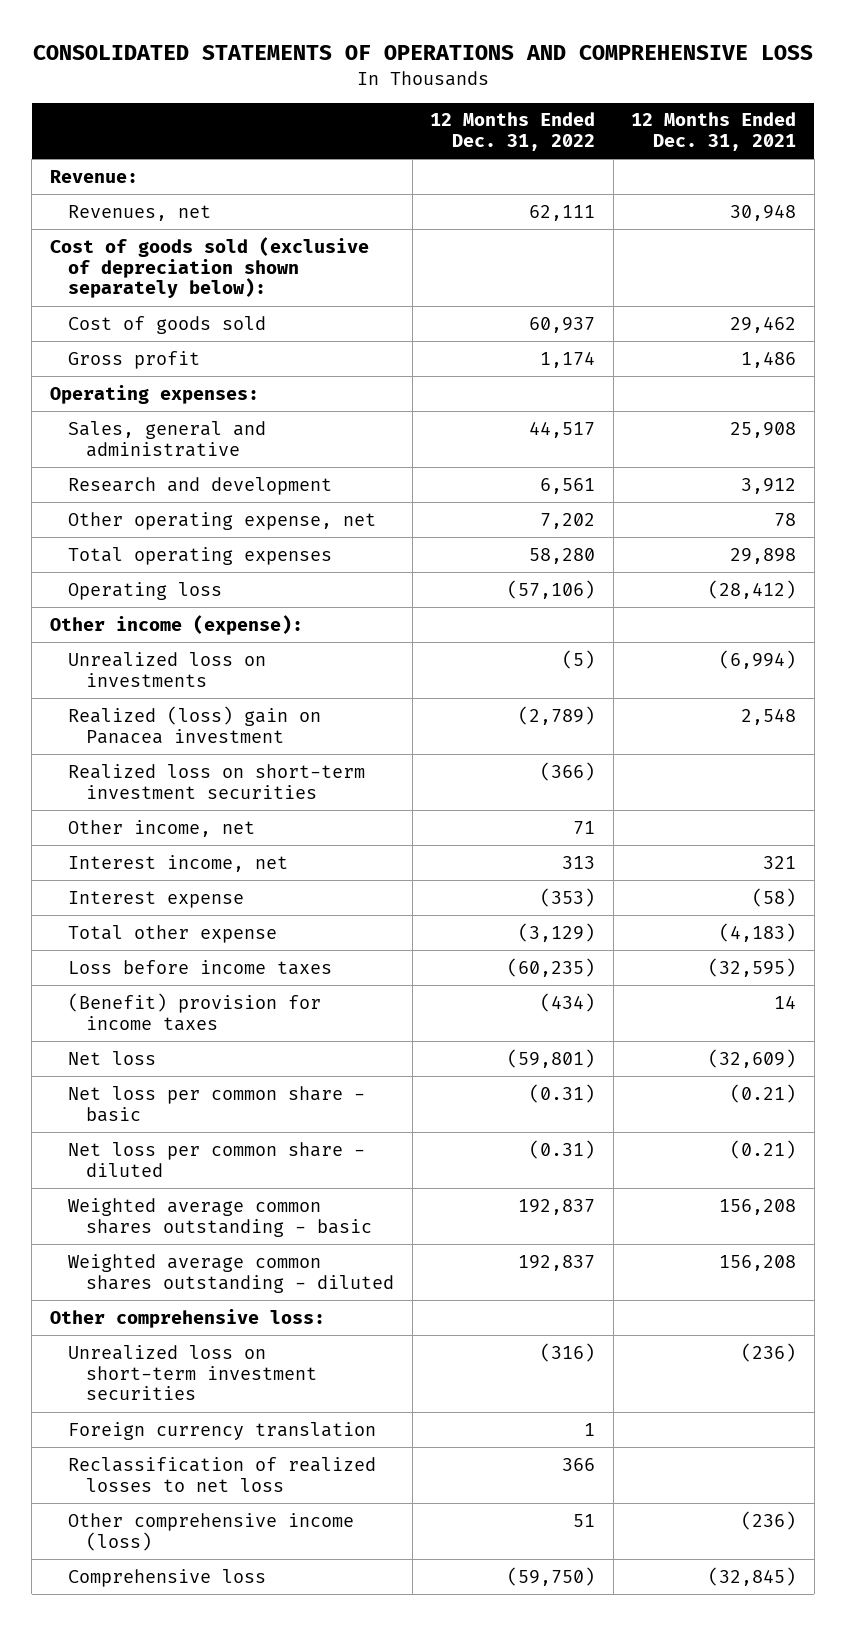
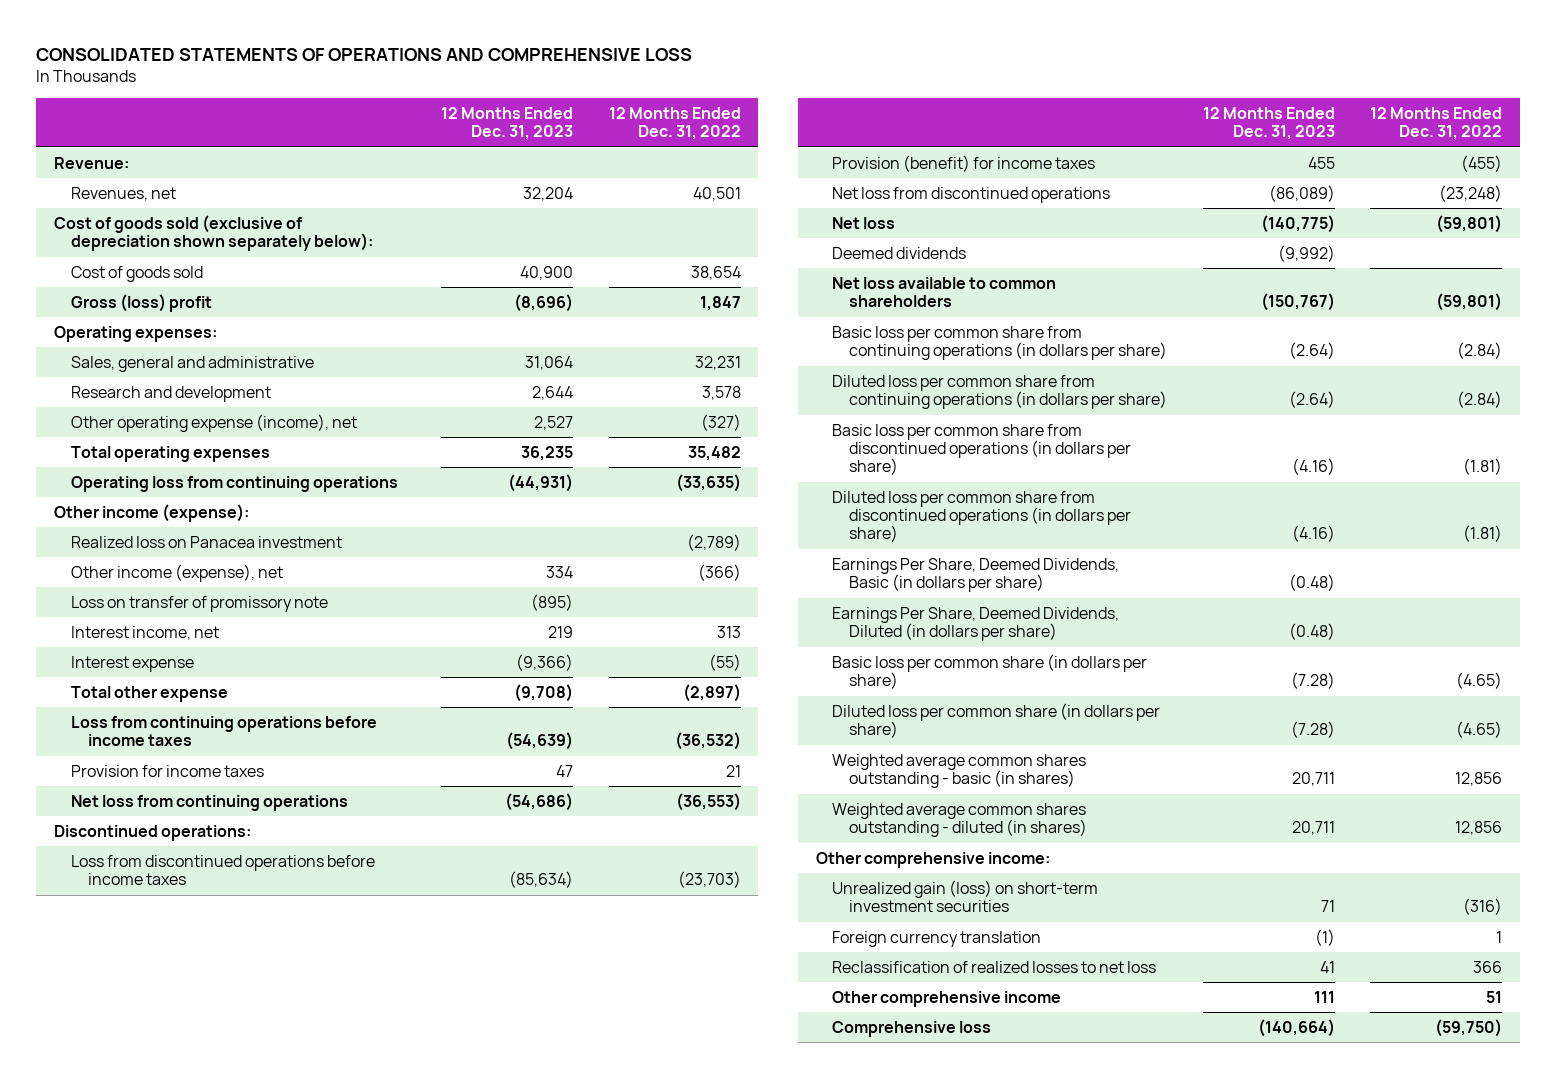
- | 12 Months Ended Dec. 31, 2022 | 12 Months Ended Dec. 31, 2021
+ | 12 Months Ended Dec. 31, 2023 | 12 Months Ended Dec. 31, 2022
- Revenues, net | 62,111 | 30,948
+ Revenues, net | 32,204 | 40,501
- Cost of goods sold | 60,937 | 29,462
- Gross profit | 1,174 | 1,486
+ Cost of goods sold | 40,900 | 38,654
+ Gross (loss) profit | (8,696) | 1,847
- Sales, general and administrative | 44,517 | 25,908
- Research and development | 6,561 | 3,912
- Other operating expense, net | 7,202 | 78
- Total operating expenses | 58,280 | 29,898
- Operating loss | (57,106) | (28,412)
+ Sales, general and administrative | 31,064 | 32,231
+ Research and development | 2,644 | 3,578
+ Other operating expense (income), net | 2,527 | (327)
+ Total operating expenses | 36,235 | 35,482
+ Operating loss from continuing operations | (44,931) | (33,635)
- Unrealized loss on investments | (5) | (6,994)
- Realized (loss) gain on Panacea investment | (2,789) | 2,548
- Realized loss on short-term investment securities | (366) |
- Other income, net | 71 |
+ Realized loss on Panacea investment | | (2,789)
+ Other income (expense), net | 334 | (366)
+ Loss on transfer of promissory note | (895) |
- Interest expense | (353) | (58)
- Total other expense | (3,129) | (4,183)
- Loss before income taxes | (60,235) | (32,595)
- (Benefit) provision for income taxes | (434) | 14
+ Interest expense | (9,366) | (55)
+ Total other expense | (9,708) | (2,897)
+ Loss from continuing operations before income taxes | (54,639) | (36,532)
+ Provision for income taxes | 47 | 21
+ Net loss from continuing operations | (54,686) | (36,553)
+ Discontinued operations:
+ Loss from discontinued operations before income taxes | (85,634) | (23,703)
+ Provision (benefit) for income taxes | 455 | (455)
+ Net loss from discontinued operations | (86,089) | (23,248)
- Net loss per common share - basic | (0.31) | (0.21)
- Net loss per common share - diluted | (0.31) | (0.21)
- Weighted average common shares outstanding - basic | 192,837 | 156,208
- Weighted average common shares outstanding - diluted | 192,837 | 156,208
- Other comprehensive loss:
- Unrealized loss on short-term investment securities | (316) | (236)
+ Deemed dividends | (9,992) |
+ Net loss available to common shareholders | (150,767) | (59,801)
+ Basic loss per common share from continuing operations (in dollars per share) | (2.64) | (2.84)
+ Diluted loss per common share from continuing operations (in dollars per share) | (2.64) | (2.84)
+ Basic loss per common share from discontinued operations (in dollars per share) | (4.16) | (1.81)
+ Diluted loss per common share from discontinued operations (in dollars per share) | (4.16) | (1.81)
+ Earnings Per Share, Deemed Dividends, Basic (in dollars per share) | (0.48) |
+ Earnings Per Share, Deemed Dividends, Diluted (in dollars per share) | (0.48) |
+ Basic loss per common share (in dollars per share) | (7.28) | (4.65)
+ Diluted loss per common share (in dollars per share) | (7.28) | (4.65)
+ Weighted average common shares outstanding - basic (in shares) | 20,711 | 12,856
+ Weighted average common shares outstanding - diluted (in shares) | 20,711 | 12,856
+ Other comprehensive income:
+ Unrealized gain (loss) on short-term investment securities | 71 | (316)
- Other comprehensive income (loss) | 51 | (236)
+ Other comprehensive income | 111 | 51

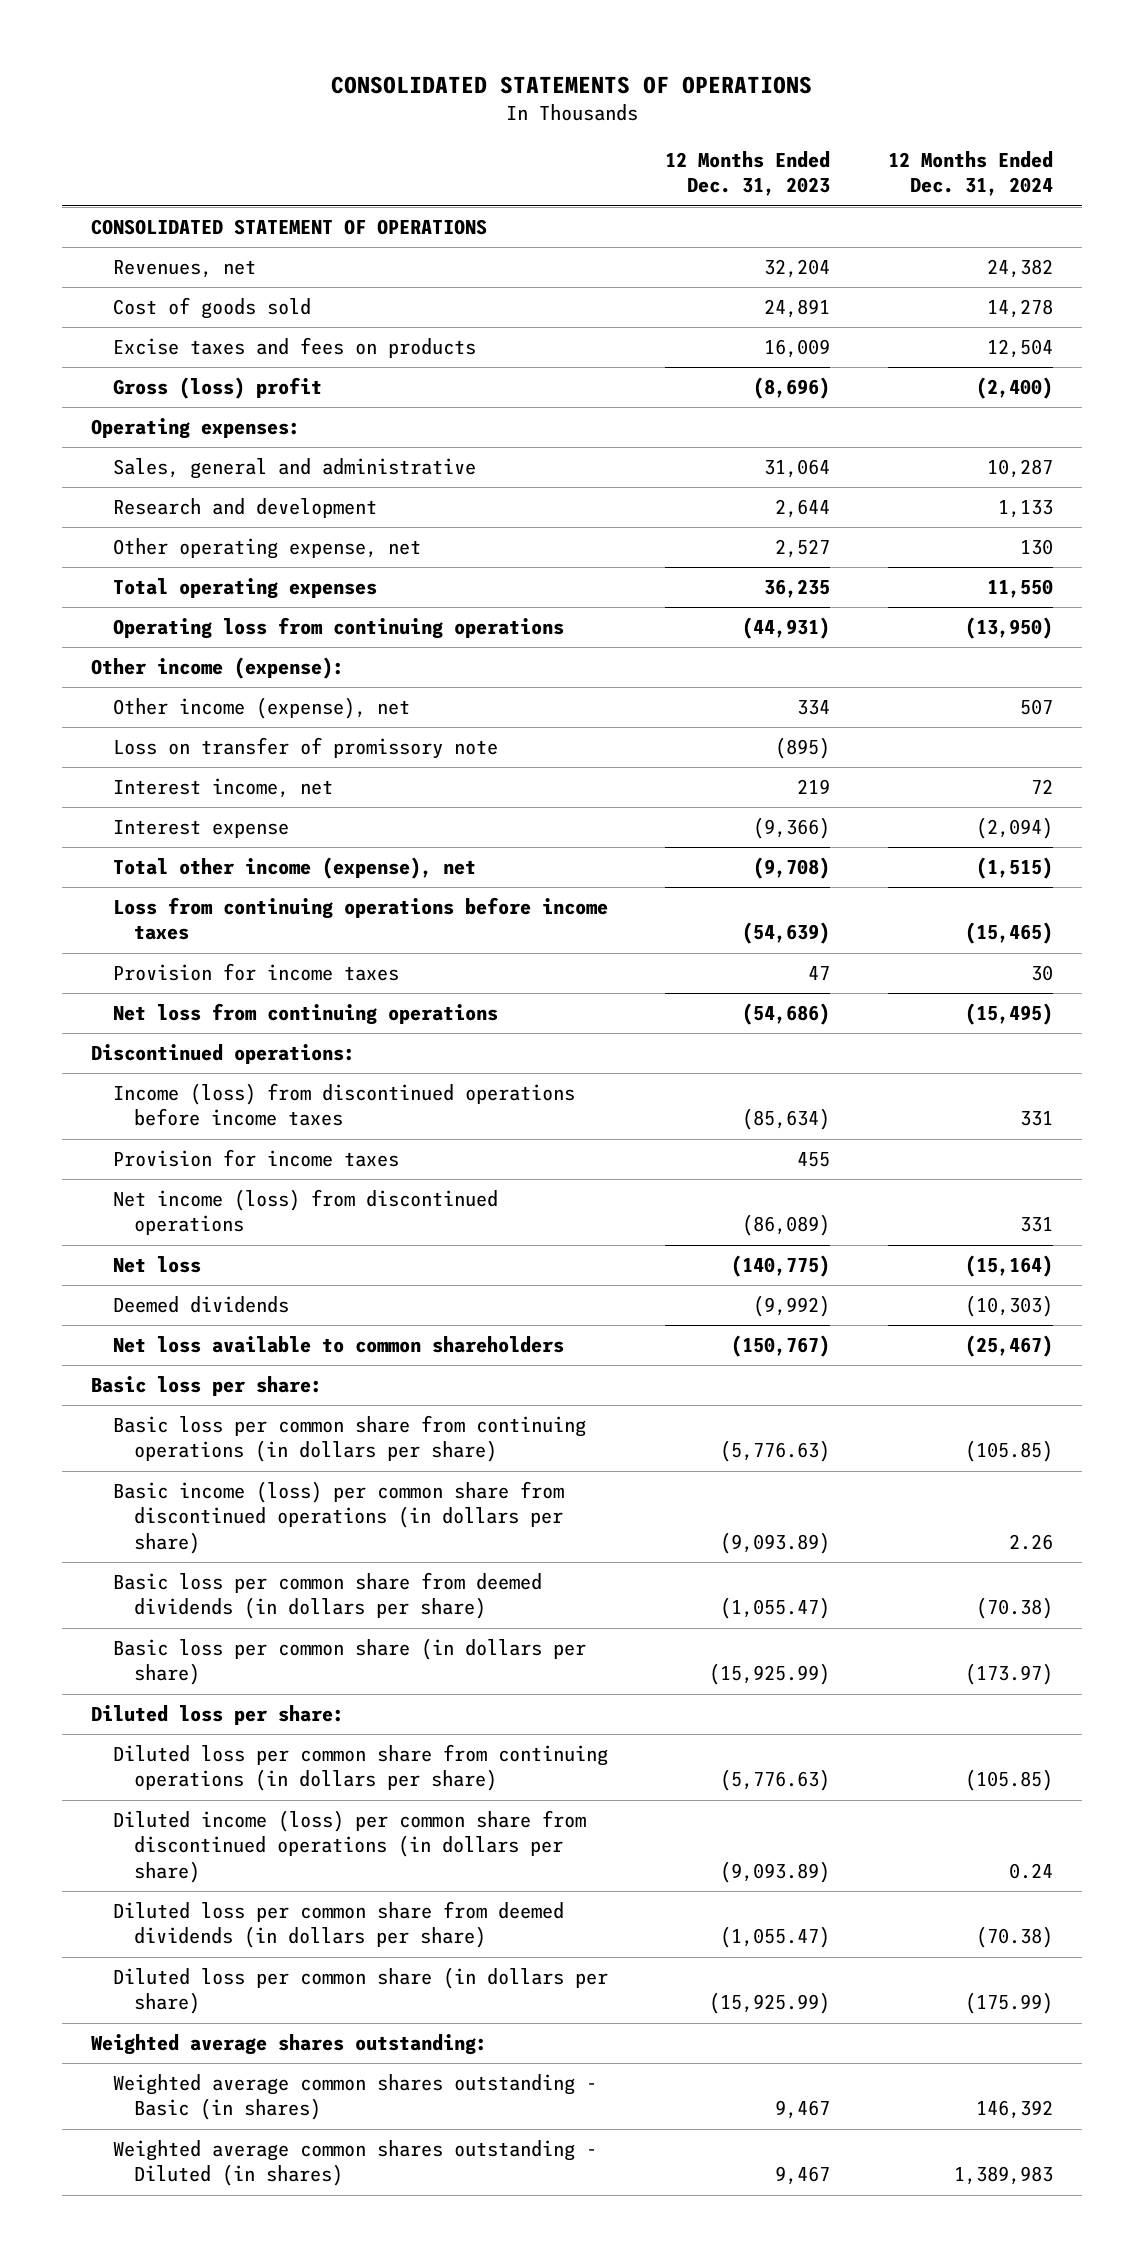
- CONSOLIDATED STATEMENTS OF OPERATIONS AND COMPREHENSIVE LOSS
+ CONSOLIDATED STATEMENTS OF OPERATIONS
- | 12 Months Ended Dec. 31, 2023 | 12 Months Ended Dec. 31, 2022
+ | 12 Months Ended Dec. 31, 2023 | 12 Months Ended Dec. 31, 2024
- Revenue:
+ CONSOLIDATED STATEMENT OF OPERATIONS
- Cost of goods sold (exclusive of depreciation shown separately below):
- Cost of goods sold | 40,900 | 38,654
+ Cost of goods sold | 24,891 | 14,278
+ Excise taxes and fees on products | 16,009 | 12,504
- Other operating expense (income), net | 2,527 | (327)
+ Other operating expense, net | 2,527 | 130
- Realized loss on Panacea investment | | (2,789)
- Total other expense | (9,708) | (2,897)
+ Total other income (expense), net | (9,708) | (1,515)
- Loss from discontinued operations before income taxes | (85,634) | (23,703)
- Provision (benefit) for income taxes | 455 | (455)
- Net loss from discontinued operations | (86,089) | (23,248)
+ Income (loss) from discontinued operations before income taxes | (85,634) | 331
+ Provision for income taxes | 455 |
+ Net income (loss) from discontinued operations | (86,089) | 331
- Basic loss per common share from continuing operations (in dollars per share) | (2.64) | (2.84)
- Diluted loss per common share from continuing operations (in dollars per share) | (2.64) | (2.84)
- Basic loss per common share from discontinued operations (in dollars per share) | (4.16) | (1.81)
- Diluted loss per common share from discontinued operations (in dollars per share) | (4.16) | (1.81)
- Earnings Per Share, Deemed Dividends, Basic (in dollars per share) | (0.48) |
- Earnings Per Share, Deemed Dividends, Diluted (in dollars per share) | (0.48) |
- Basic loss per common share (in dollars per share) | (7.28) | (4.65)
- Diluted loss per common share (in dollars per share) | (7.28) | (4.65)
- Weighted average common shares outstanding - basic (in shares) | 20,711 | 12,856
- Weighted average common shares outstanding - diluted (in shares) | 20,711 | 12,856
- Other comprehensive income:
- Unrealized gain (loss) on short-term investment securities | 71 | (316)
- Foreign currency translation | (1) | 1
- Reclassification of realized losses to net loss | 41 | 366
- Other comprehensive income | 111 | 51
- Comprehensive loss | (140,664) | (59,750)
+ Basic loss per share:
+ Basic loss per common share from continuing operations (in dollars per share) | (5,776.63) | (105.85)
+ Basic income (loss) per common share from discontinued operations (in dollars per share) | (9,093.89) | 2.26
+ Basic loss per common share from deemed dividends (in dollars per share) | (1,055.47) | (70.38)
+ Basic loss per common share (in dollars per share) | (15,925.99) | (173.97)
+ Diluted loss per share:
+ Diluted loss per common share from continuing operations (in dollars per share) | (5,776.63) | (105.85)
+ Diluted income (loss) per common share from discontinued operations (in dollars per share) | (9,093.89) | 0.24
+ Diluted loss per common share from deemed dividends (in dollars per share) | (1,055.47) | (70.38)
+ Diluted loss per common share (in dollars per share) | (15,925.99) | (175.99)
+ Weighted average shares outstanding:
+ Weighted average common shares outstanding - Basic (in shares) | 9,467 | 146,392
+ Weighted average common shares outstanding - Diluted (in shares) | 9,467 | 1,389,983

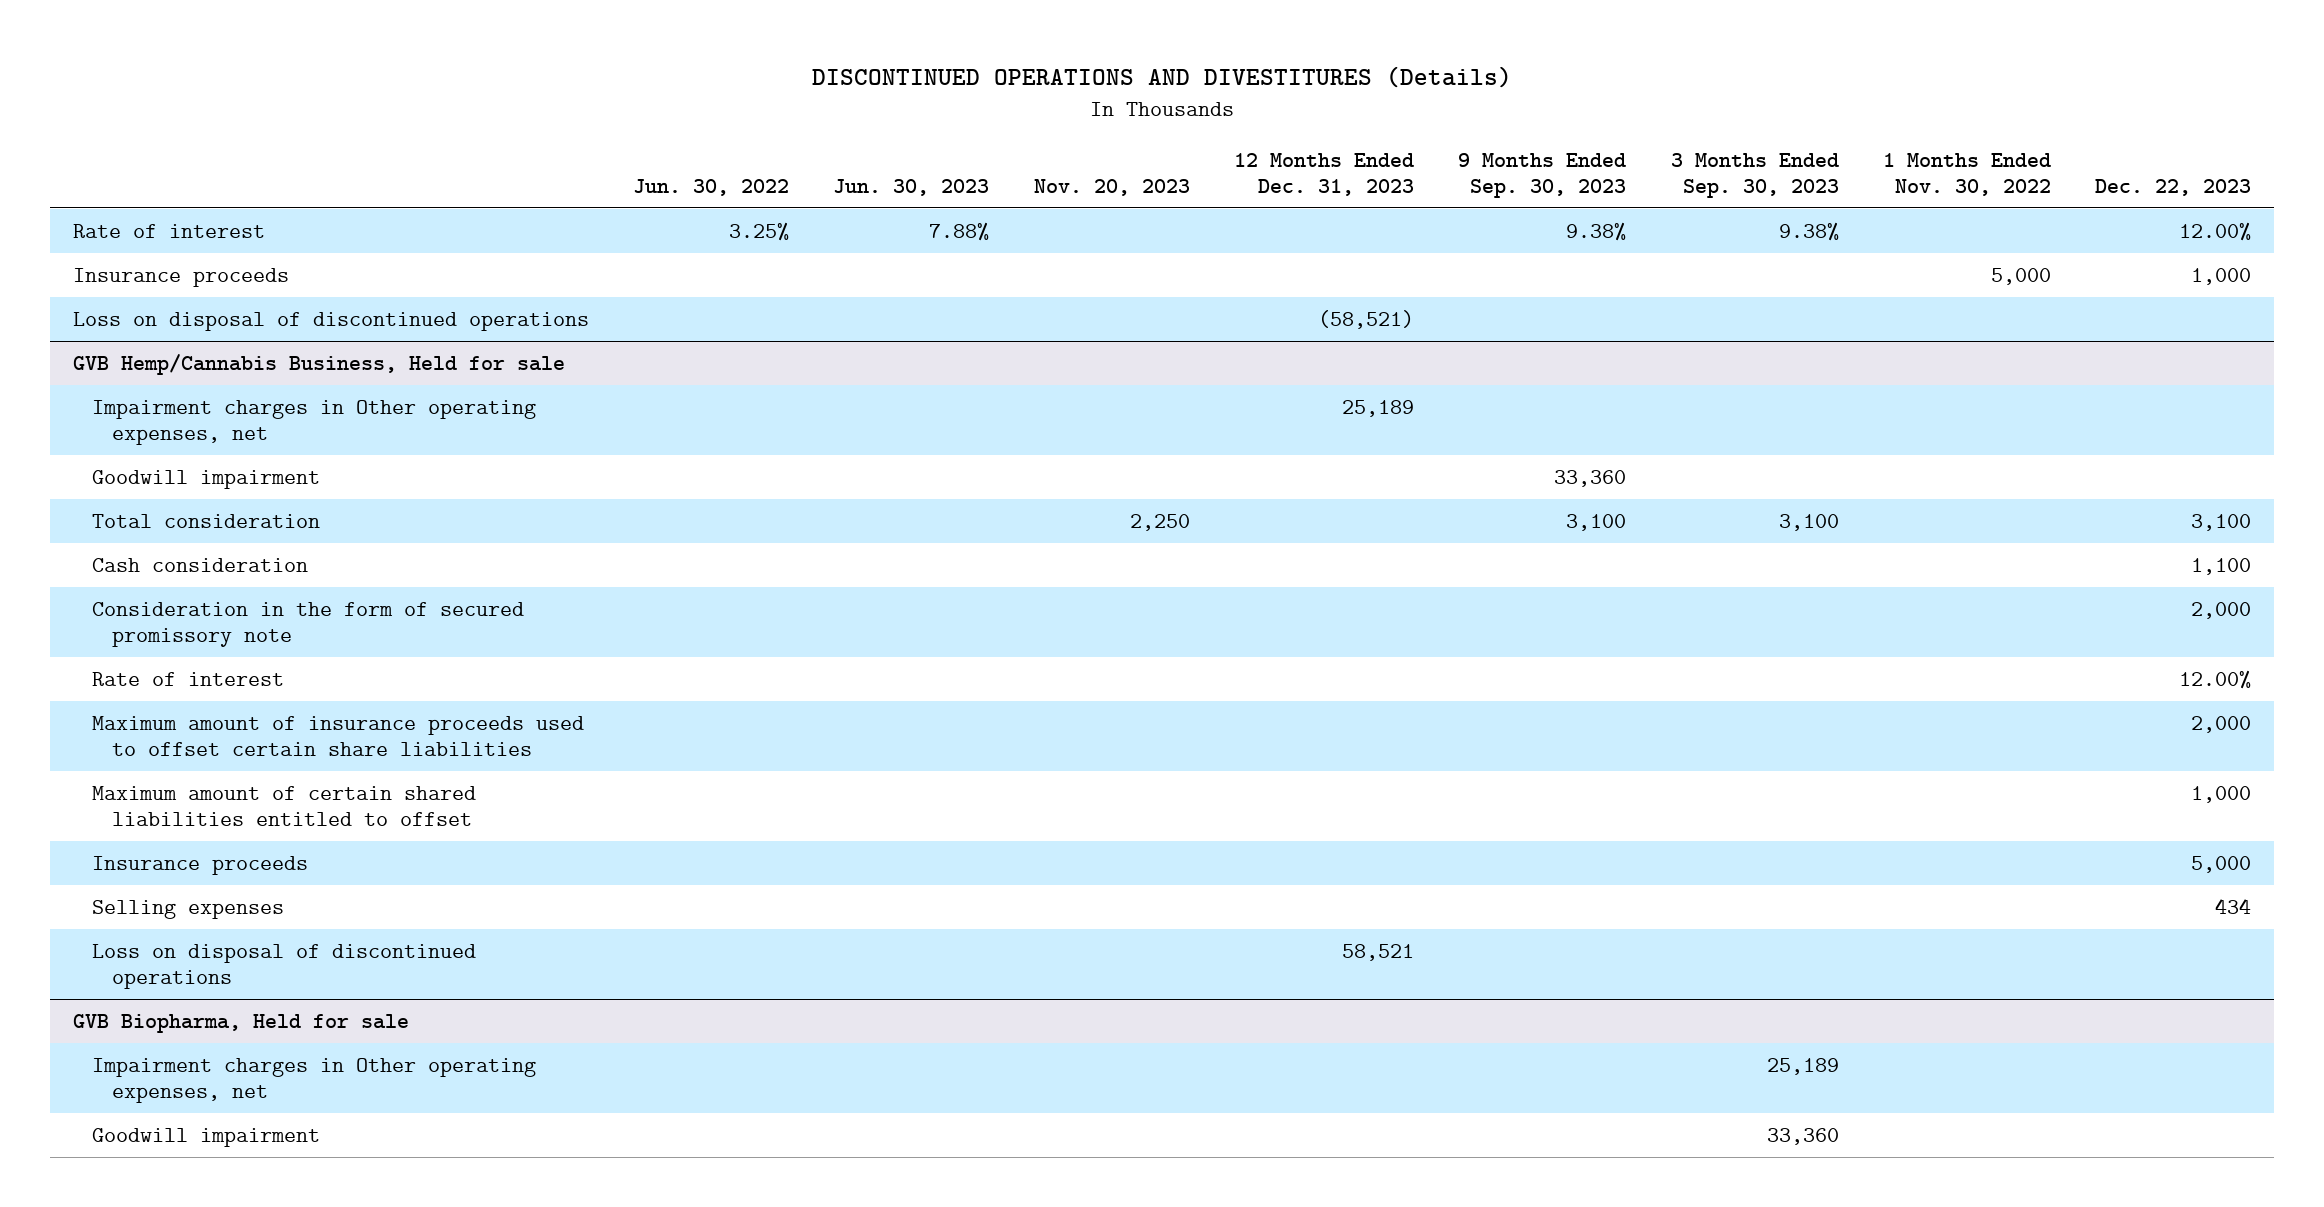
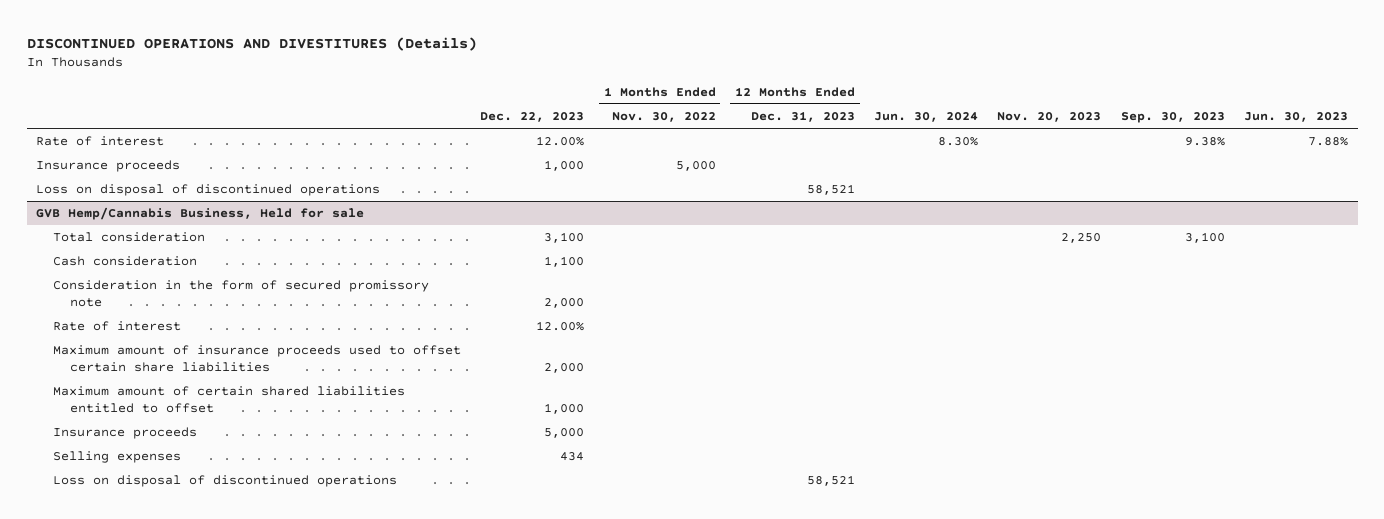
- | Jun. 30, 2022 | Jun. 30, 2023 | Nov. 20, 2023 | 12 Months Ended Dec. 31, 2023 | 9 Months Ended Sep. 30, 2023 | 3 Months Ended Sep. 30, 2023 | 1 Months Ended Nov. 30, 2022 | Dec. 22, 2023
+ | Dec. 22, 2023 | 1 Months Ended Nov. 30, 2022 | 12 Months Ended Dec. 31, 2023 | Jun. 30, 2024 | Nov. 20, 2023 | Sep. 30, 2023 | Jun. 30, 2023
- Loss on disposal of discontinued operations | | | | (58,521) | | | |
+ Loss on disposal of discontinued operations | | | 58,521 | | | |
@ GVB Hemp/Cannabis Business, Held for sale
- Impairment charges in Other operating expenses, net | | | | 25,189 | | | |
- Goodwill impairment | | | | | 33,360 | | |
- GVB Biopharma, Held for sale
- Impairment charges in Other operating expenses, net | | | | | | 25,189 | |
- Goodwill impairment | | | | | | 33,360 | |

